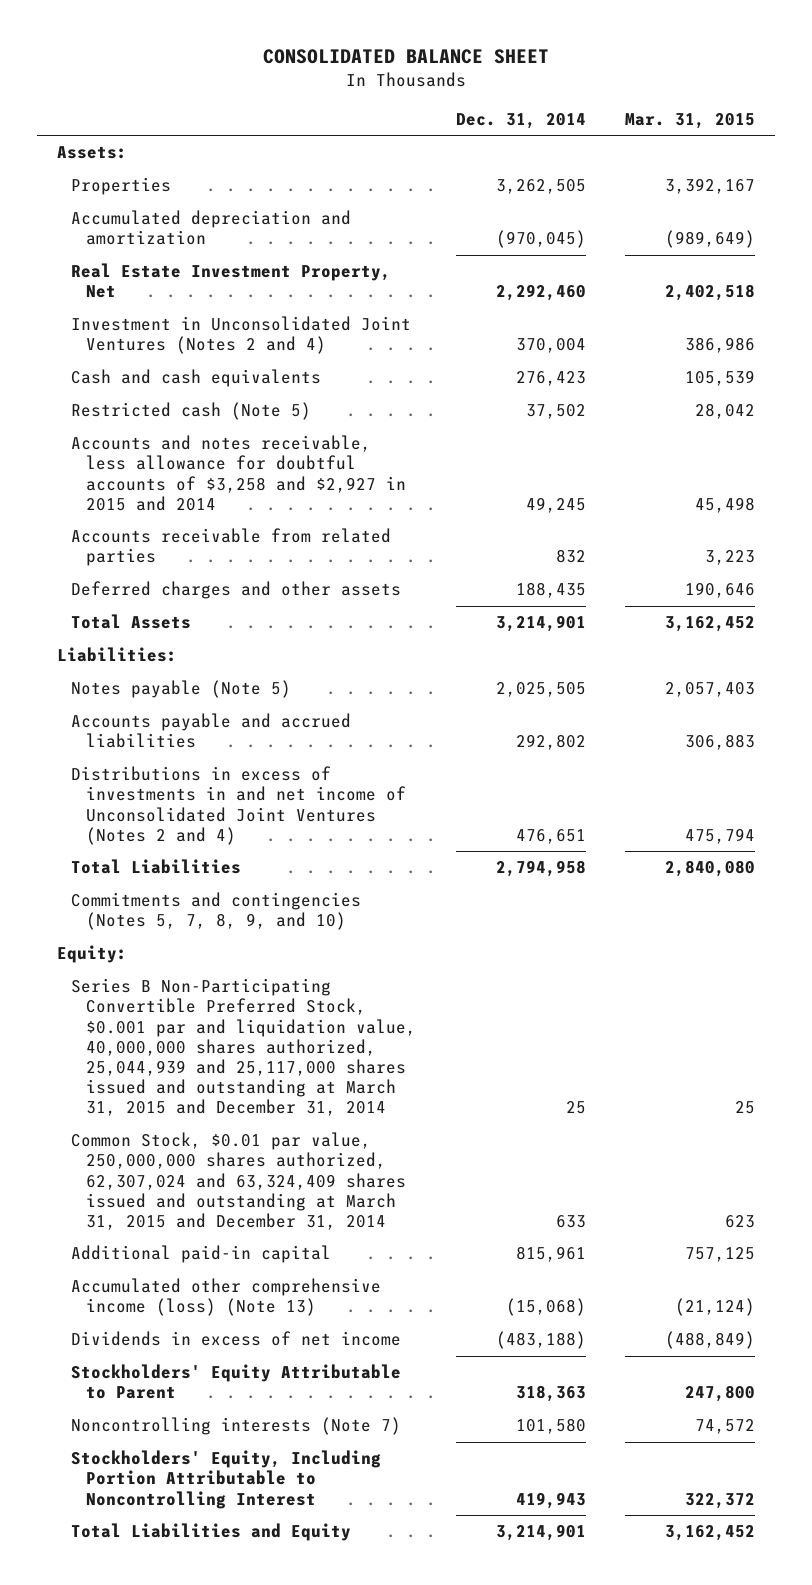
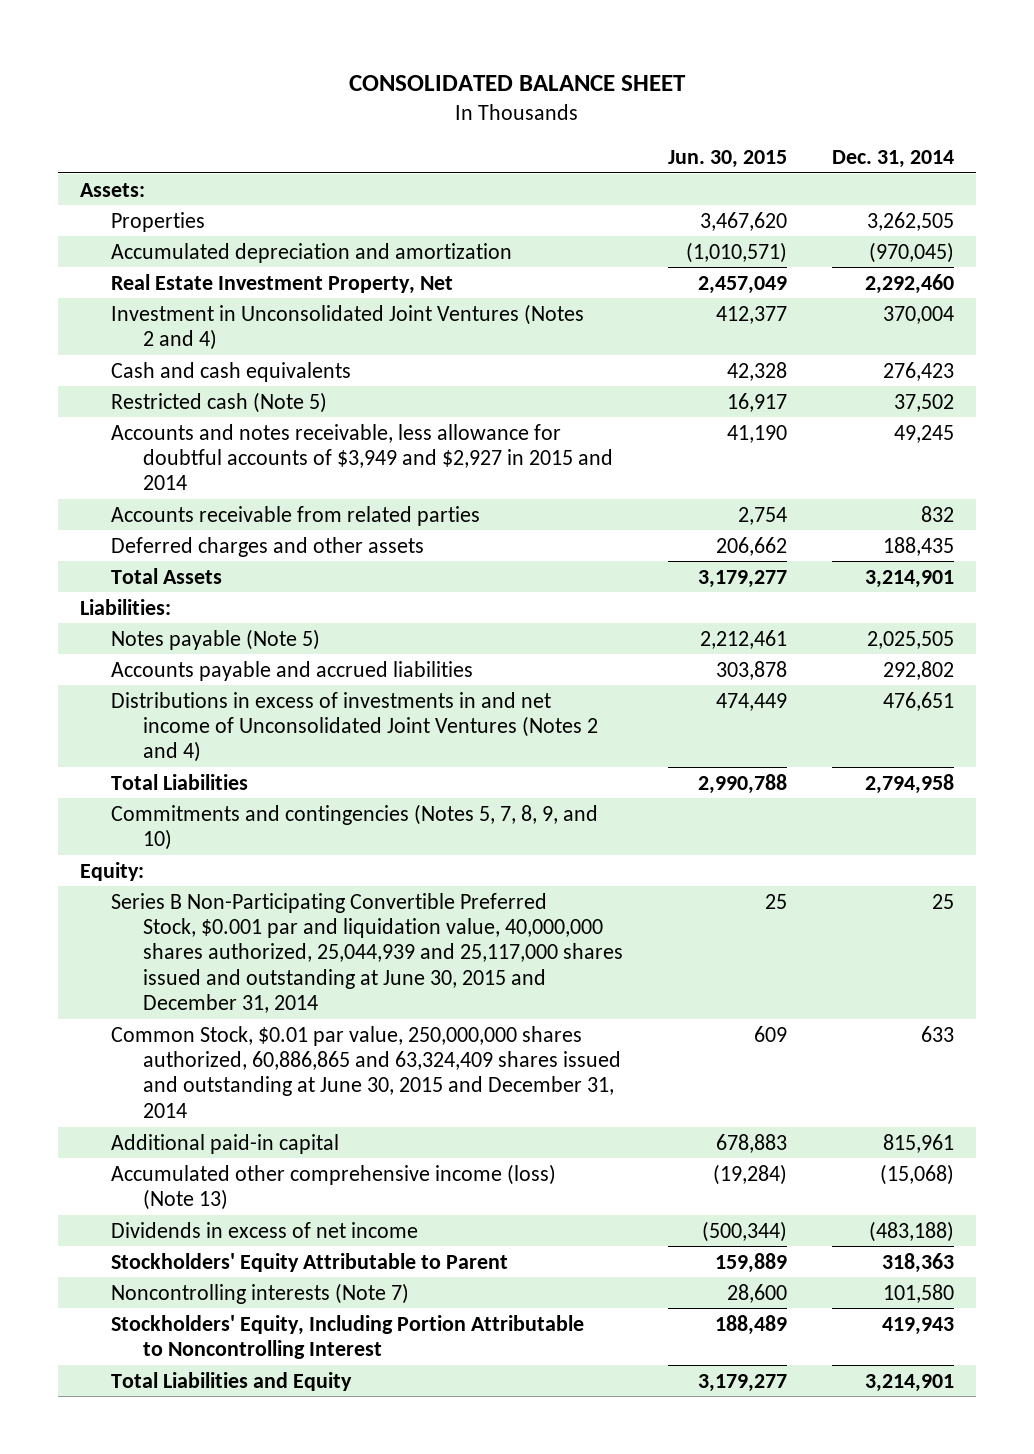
- | Dec. 31, 2014 | Mar. 31, 2015
+ | Jun. 30, 2015 | Dec. 31, 2014
- Accounts and notes receivable, less allowance for doubtful accounts of $3,258 and $2,927 in 2015 and 2014 | 49,245 | 45,498
+ Accounts and notes receivable, less allowance for doubtful accounts of $3,949 and $2,927 in 2015 and 2014 | 41,190 | 49,245
- Series B Non-Participating Convertible Preferred Stock, $0.001 par and liquidation value, 40,000,000 shares authorized, 25,044,939 and 25,117,000 shares issued and outstanding at March 31, 2015 and December 31, 2014 | 25 | 25
- Common Stock, $0.01 par value, 250,000,000 shares authorized, 62,307,024 and 63,324,409 shares issued and outstanding at March 31, 2015 and December 31, 2014 | 633 | 623
+ Series B Non-Participating Convertible Preferred Stock, $0.001 par and liquidation value, 40,000,000 shares authorized, 25,044,939 and 25,117,000 shares issued and outstanding at June 30, 2015 and December 31, 2014 | 25 | 25
+ Common Stock, $0.01 par value, 250,000,000 shares authorized, 60,886,865 and 63,324,409 shares issued and outstanding at June 30, 2015 and December 31, 2014 | 609 | 633

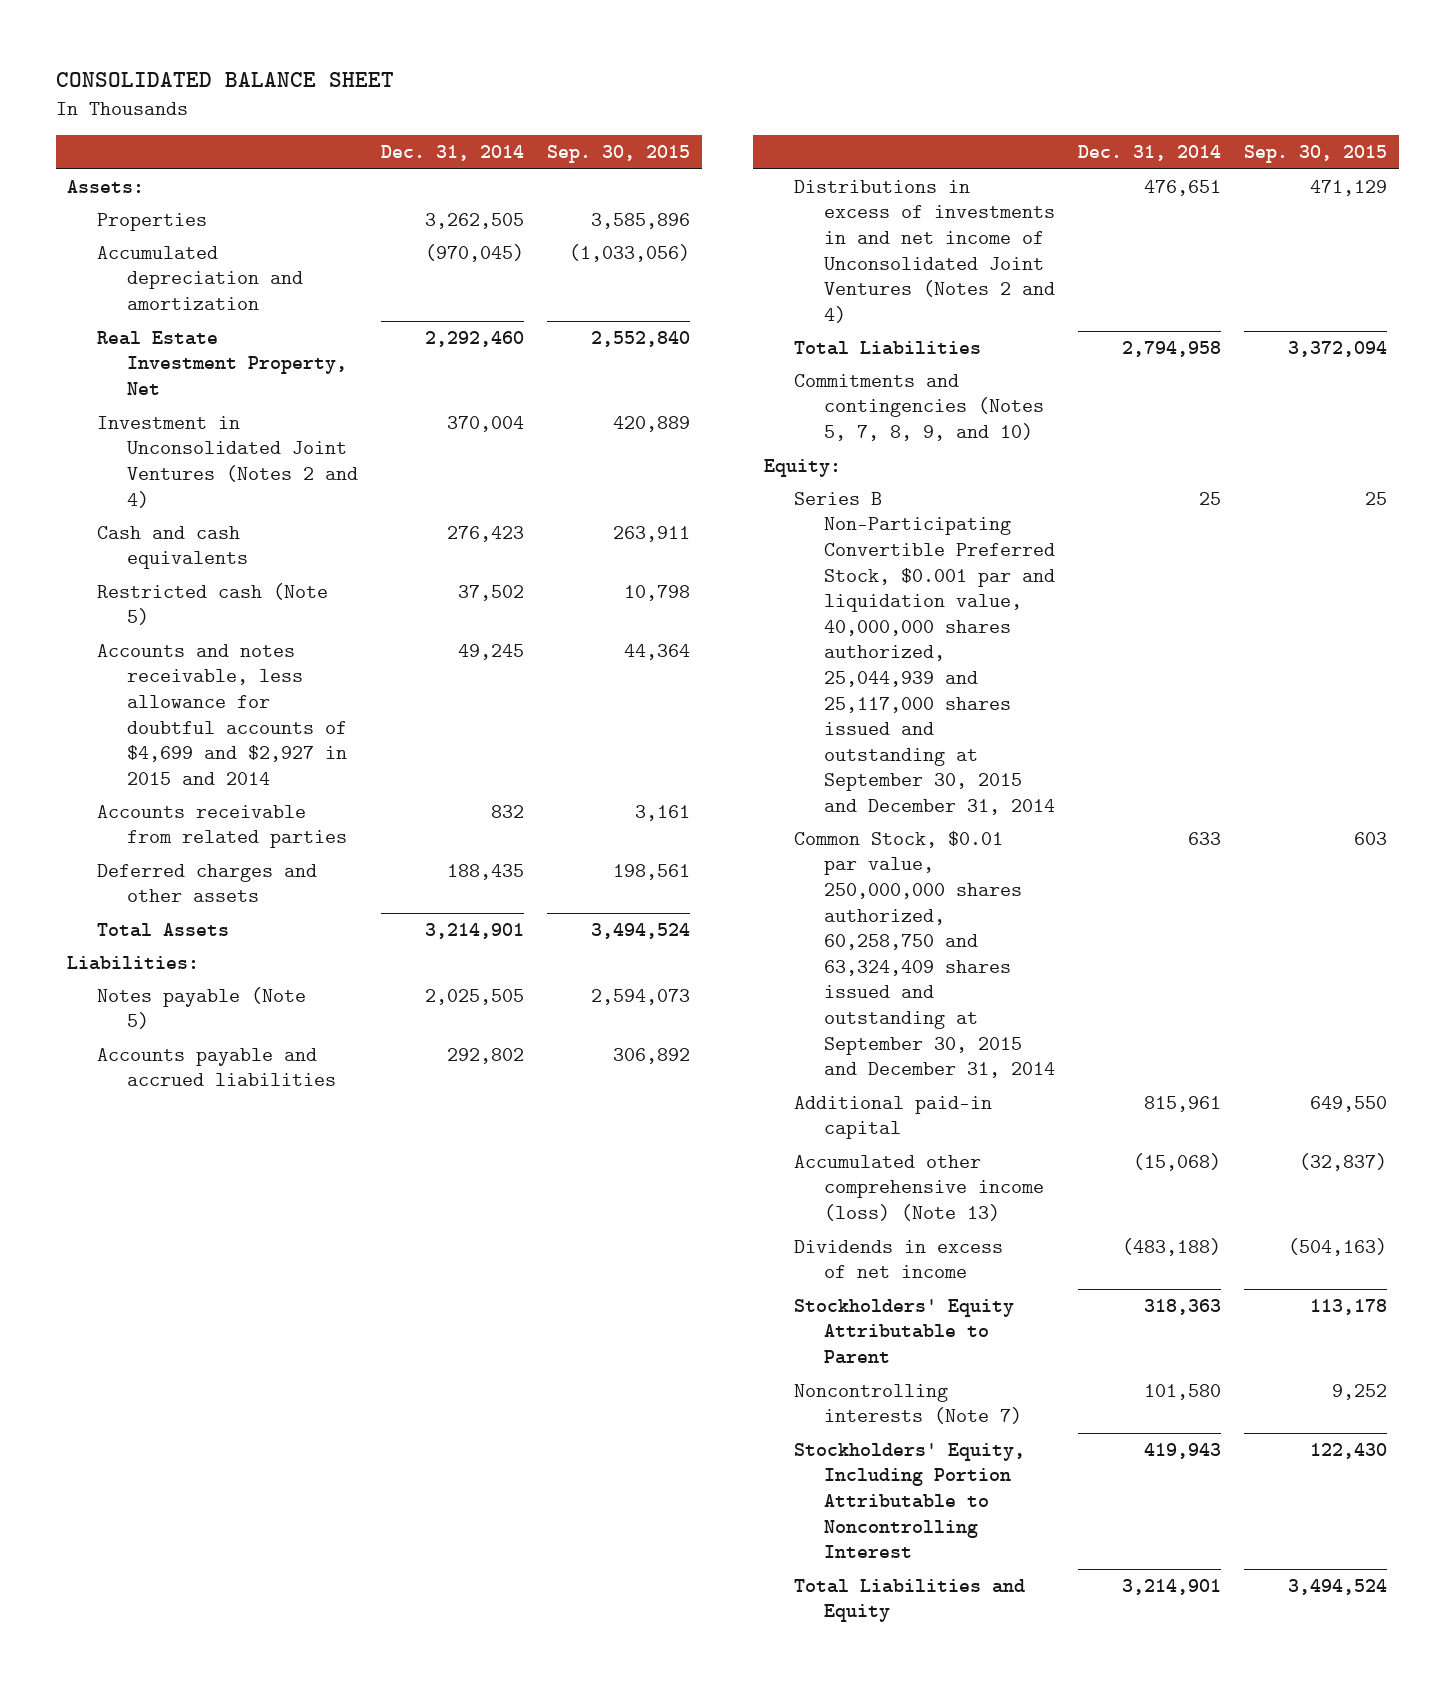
- | Jun. 30, 2015 | Dec. 31, 2014
+ | Dec. 31, 2014 | Sep. 30, 2015
- Accounts and notes receivable, less allowance for doubtful accounts of $3,949 and $2,927 in 2015 and 2014 | 41,190 | 49,245
+ Accounts and notes receivable, less allowance for doubtful accounts of $4,699 and $2,927 in 2015 and 2014 | 49,245 | 44,364
- Series B Non-Participating Convertible Preferred Stock, $0.001 par and liquidation value, 40,000,000 shares authorized, 25,044,939 and 25,117,000 shares issued and outstanding at June 30, 2015 and December 31, 2014 | 25 | 25
- Common Stock, $0.01 par value, 250,000,000 shares authorized, 60,886,865 and 63,324,409 shares issued and outstanding at June 30, 2015 and December 31, 2014 | 609 | 633
+ Series B Non-Participating Convertible Preferred Stock, $0.001 par and liquidation value, 40,000,000 shares authorized, 25,044,939 and 25,117,000 shares issued and outstanding at September 30, 2015 and December 31, 2014 | 25 | 25
+ Common Stock, $0.01 par value, 250,000,000 shares authorized, 60,258,750 and 63,324,409 shares issued and outstanding at September 30, 2015 and December 31, 2014 | 633 | 603

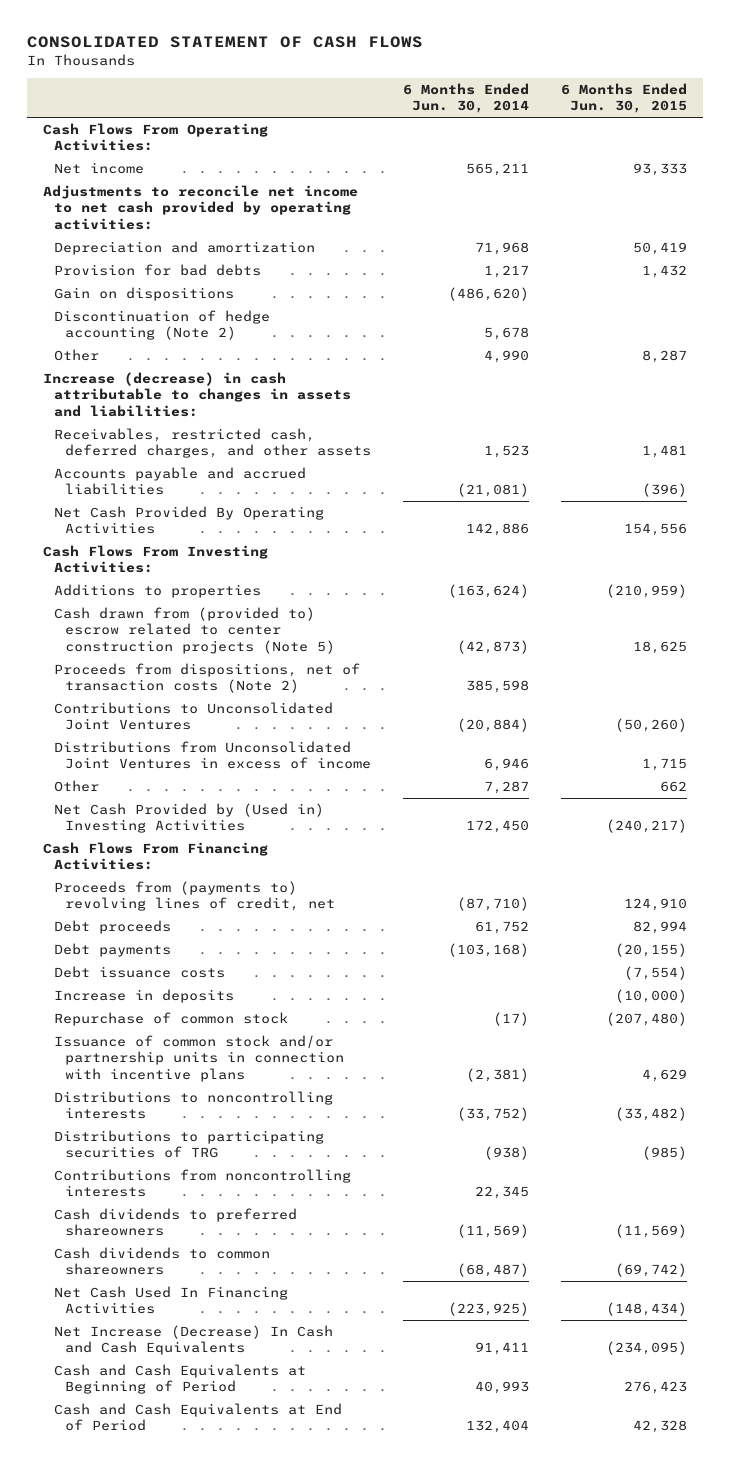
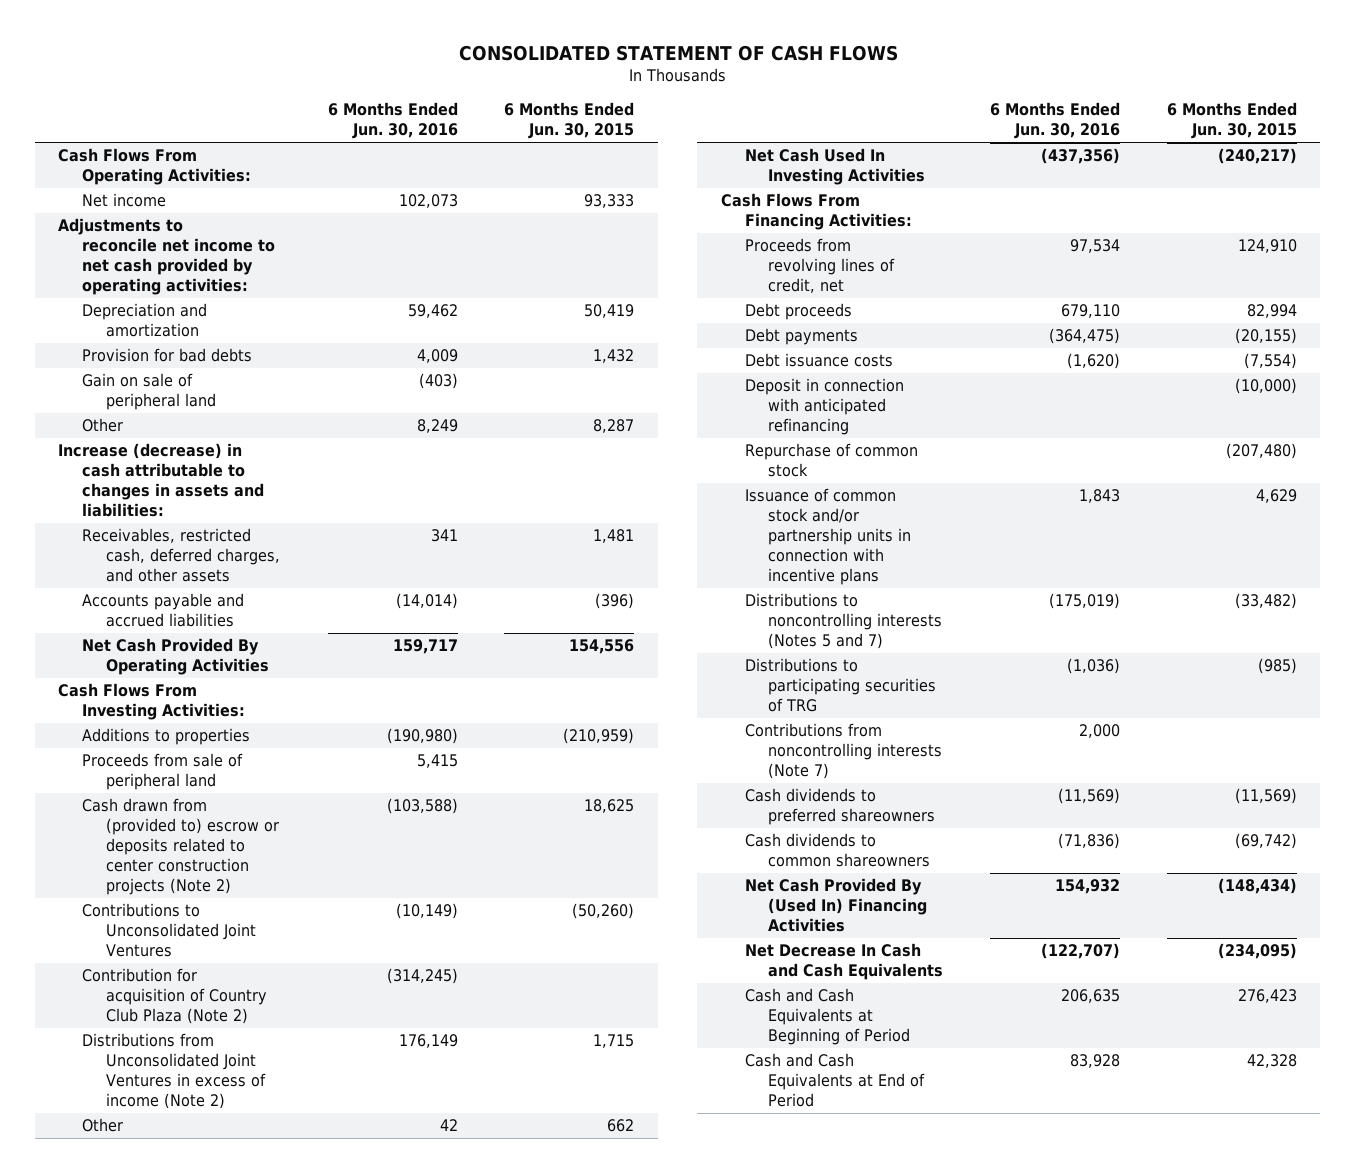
- | 6 Months Ended Jun. 30, 2014 | 6 Months Ended Jun. 30, 2015
+ | 6 Months Ended Jun. 30, 2016 | 6 Months Ended Jun. 30, 2015
- Gain on dispositions | (486,620) |
- Discontinuation of hedge accounting (Note 2) | 5,678 |
+ Gain on sale of peripheral land | (403) |
- Cash drawn from (provided to) escrow related to center construction projects (Note 5) | (42,873) | 18,625
- Proceeds from dispositions, net of transaction costs (Note 2) | 385,598 |
+ Proceeds from sale of peripheral land | 5,415 |
+ Cash drawn from (provided to) escrow or deposits related to center construction projects (Note 2) | (103,588) | 18,625
- Distributions from Unconsolidated Joint Ventures in excess of income | 6,946 | 1,715
+ Contribution for acquisition of Country Club Plaza (Note 2) | (314,245) |
+ Distributions from Unconsolidated Joint Ventures in excess of income (Note 2) | 176,149 | 1,715
- Net Cash Provided by (Used in) Investing Activities | 172,450 | (240,217)
+ Net Cash Used In Investing Activities | (437,356) | (240,217)
- Proceeds from (payments to) revolving lines of credit, net | (87,710) | 124,910
+ Proceeds from revolving lines of credit, net | 97,534 | 124,910
- Increase in deposits | | (10,000)
+ Deposit in connection with anticipated refinancing | | (10,000)
- Distributions to noncontrolling interests | (33,752) | (33,482)
+ Distributions to noncontrolling interests (Notes 5 and 7) | (175,019) | (33,482)
- Contributions from noncontrolling interests | 22,345 |
+ Contributions from noncontrolling interests (Note 7) | 2,000 |
- Net Cash Used In Financing Activities | (223,925) | (148,434)
- Net Increase (Decrease) In Cash and Cash Equivalents | 91,411 | (234,095)
+ Net Cash Provided By (Used In) Financing Activities | 154,932 | (148,434)
+ Net Decrease In Cash and Cash Equivalents | (122,707) | (234,095)

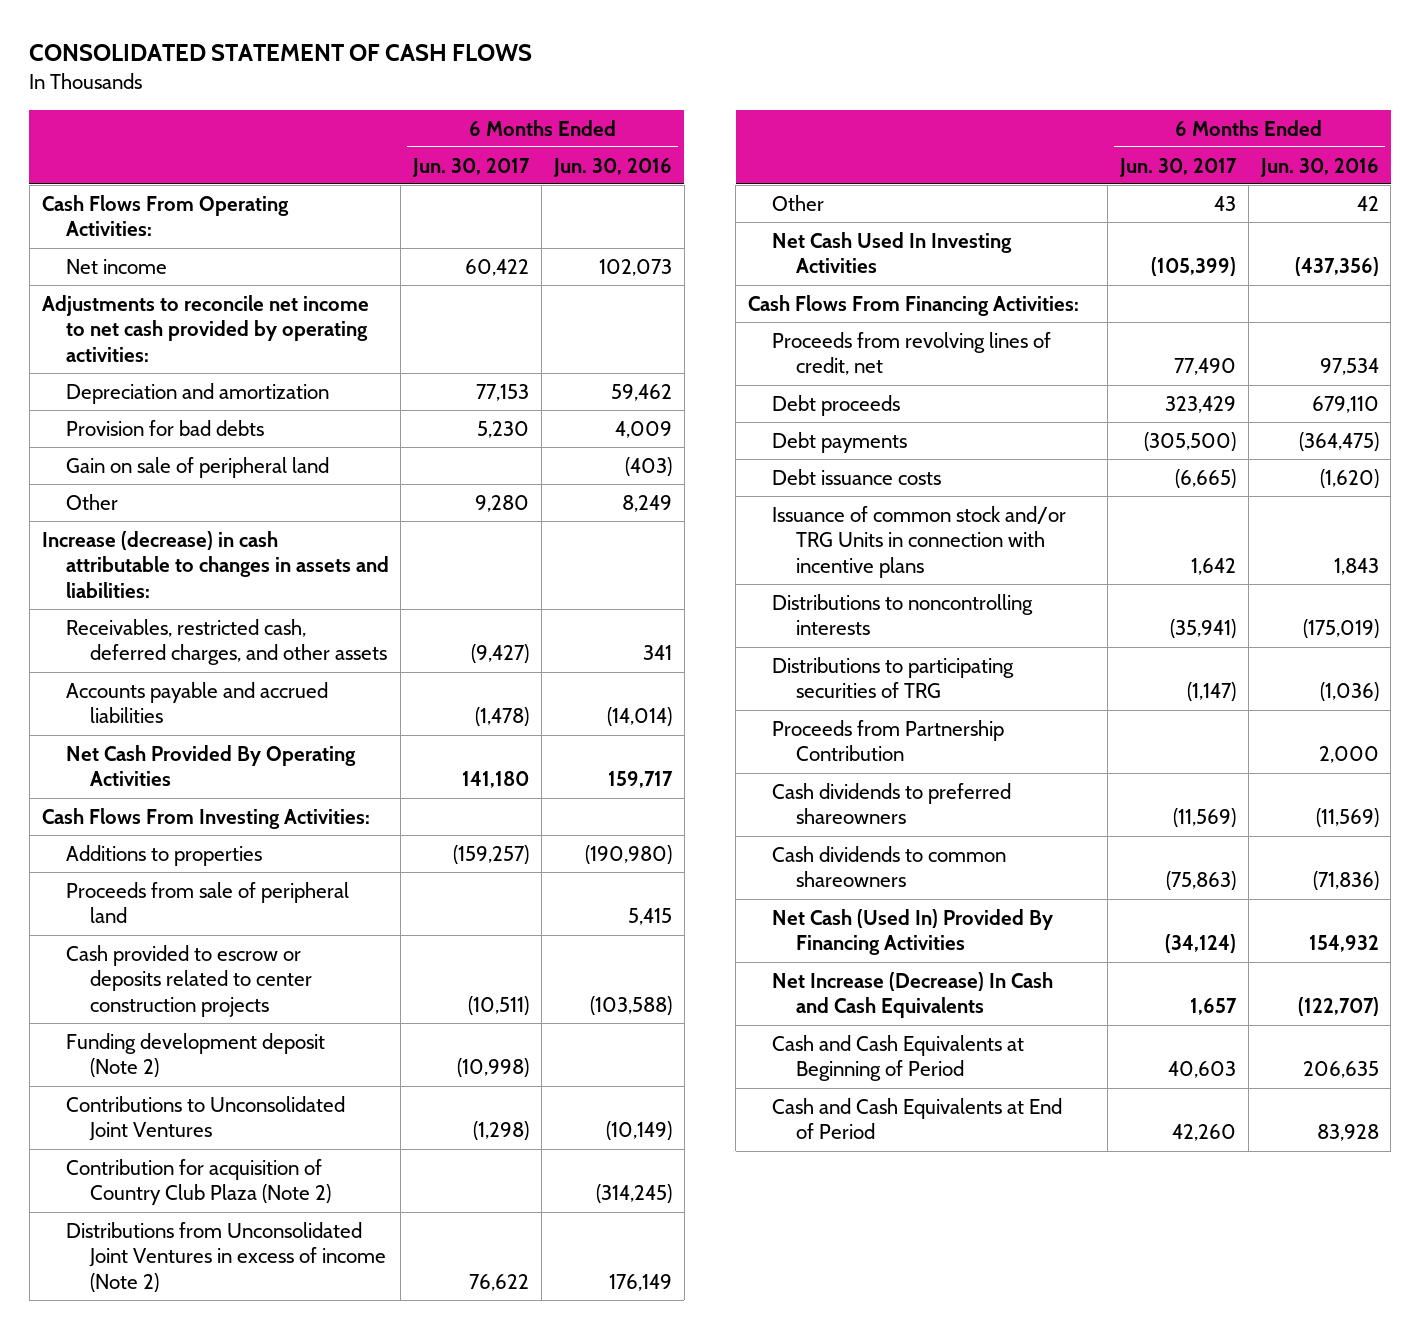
- | 6 Months Ended Jun. 30, 2016 | 6 Months Ended Jun. 30, 2015
+ | 6 Months Ended Jun. 30, 2017 | 6 Months Ended Jun. 30, 2016
- Cash drawn from (provided to) escrow or deposits related to center construction projects (Note 2) | (103,588) | 18,625
+ Cash provided to escrow or deposits related to center construction projects | (10,511) | (103,588)
+ Funding development deposit (Note 2) | (10,998) |
- Deposit in connection with anticipated refinancing | | (10,000)
- Repurchase of common stock | | (207,480)
- Issuance of common stock and/or partnership units in connection with incentive plans | 1,843 | 4,629
- Distributions to noncontrolling interests (Notes 5 and 7) | (175,019) | (33,482)
+ Issuance of common stock and/or TRG Units in connection with incentive plans | 1,642 | 1,843
+ Distributions to noncontrolling interests | (35,941) | (175,019)
- Contributions from noncontrolling interests (Note 7) | 2,000 |
+ Proceeds from Partnership Contribution | | 2,000
- Net Cash Provided By (Used In) Financing Activities | 154,932 | (148,434)
- Net Decrease In Cash and Cash Equivalents | (122,707) | (234,095)
+ Net Cash (Used In) Provided By Financing Activities | (34,124) | 154,932
+ Net Increase (Decrease) In Cash and Cash Equivalents | 1,657 | (122,707)

